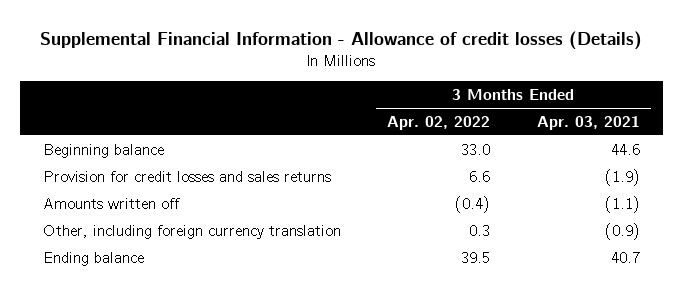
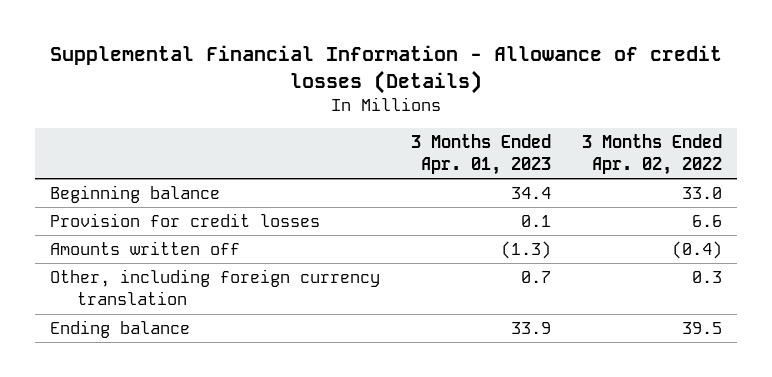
- | 3 Months Ended Apr. 02, 2022 | 3 Months Ended Apr. 03, 2021
+ | 3 Months Ended Apr. 01, 2023 | 3 Months Ended Apr. 02, 2022
- Provision for credit losses and sales returns | 6.6 | (1.9)
+ Provision for credit losses | 0.1 | 6.6

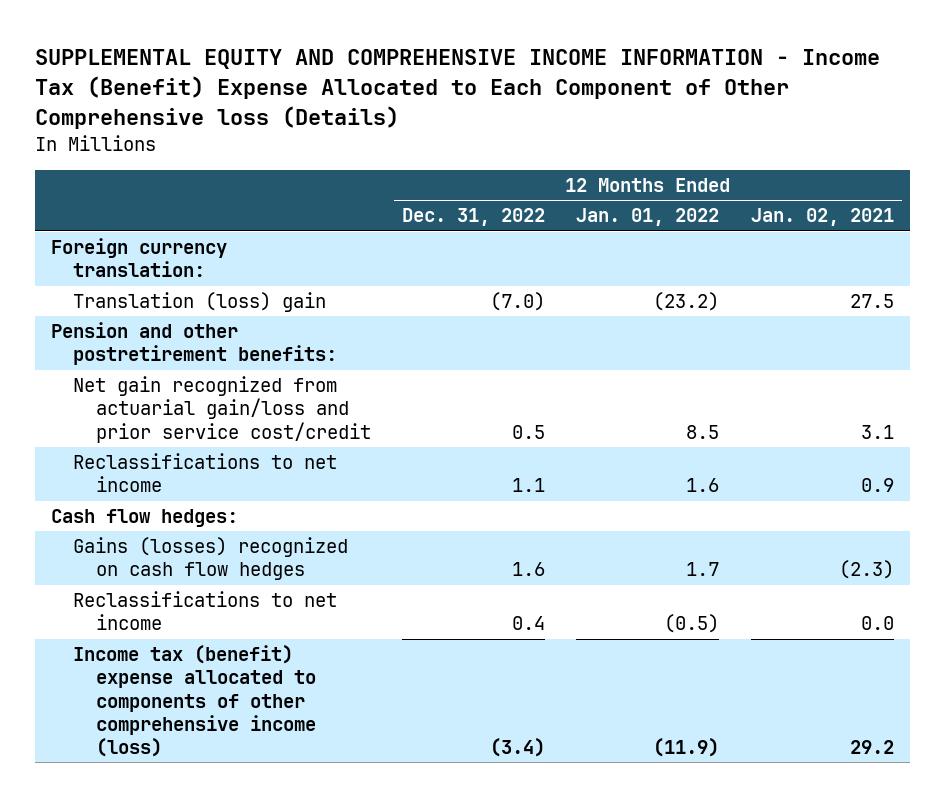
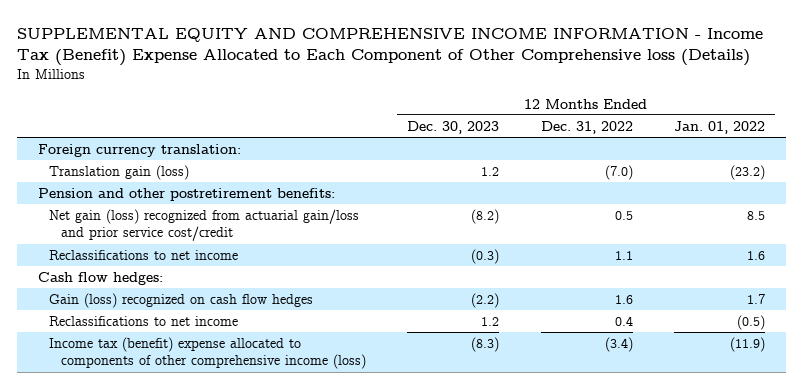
- | 12 Months Ended Dec. 31, 2022 | 12 Months Ended Jan. 01, 2022 | 12 Months Ended Jan. 02, 2021
+ | 12 Months Ended Dec. 30, 2023 | 12 Months Ended Dec. 31, 2022 | 12 Months Ended Jan. 01, 2022
- Translation (loss) gain | (7.0) | (23.2) | 27.5
+ Translation gain (loss) | 1.2 | (7.0) | (23.2)
- Net gain recognized from actuarial gain/loss and prior service cost/credit | 0.5 | 8.5 | 3.1
+ Net gain (loss) recognized from actuarial gain/loss and prior service cost/credit | (8.2) | 0.5 | 8.5
- Gains (losses) recognized on cash flow hedges | 1.6 | 1.7 | (2.3)
+ Gain (loss) recognized on cash flow hedges | (2.2) | 1.6 | 1.7

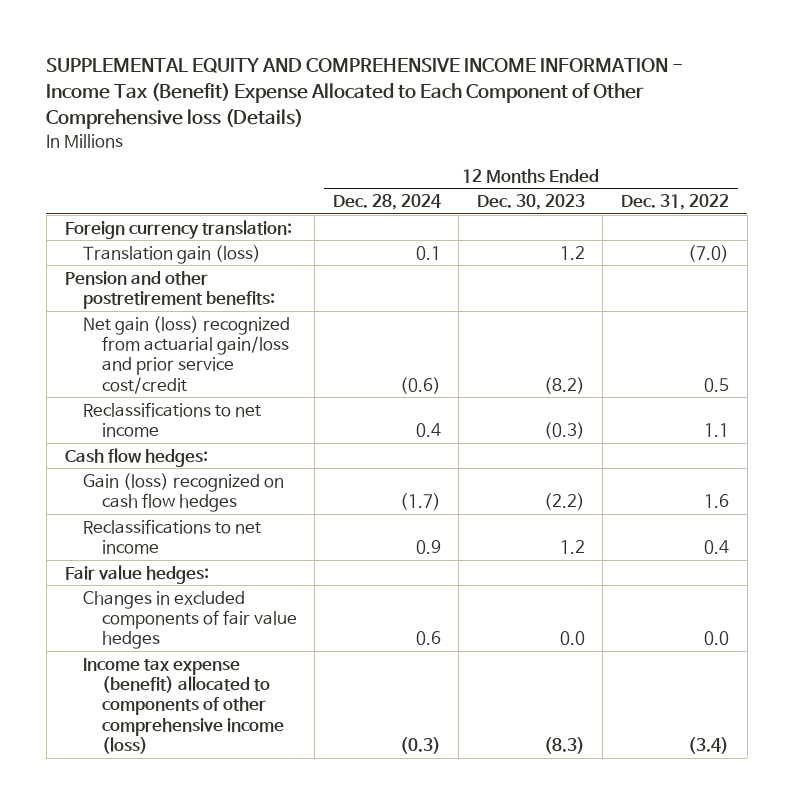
- | 12 Months Ended Dec. 30, 2023 | 12 Months Ended Dec. 31, 2022 | 12 Months Ended Jan. 01, 2022
+ | 12 Months Ended Dec. 28, 2024 | 12 Months Ended Dec. 30, 2023 | 12 Months Ended Dec. 31, 2022
- Income tax (benefit) expense allocated to components of other comprehensive income (loss) | (8.3) | (3.4) | (11.9)
+ Fair value hedges:
+ Changes in excluded components of fair value hedges | 0.6 | 0.0 | 0.0
+ Income tax expense (benefit) allocated to components of other comprehensive income (loss) | (0.3) | (8.3) | (3.4)

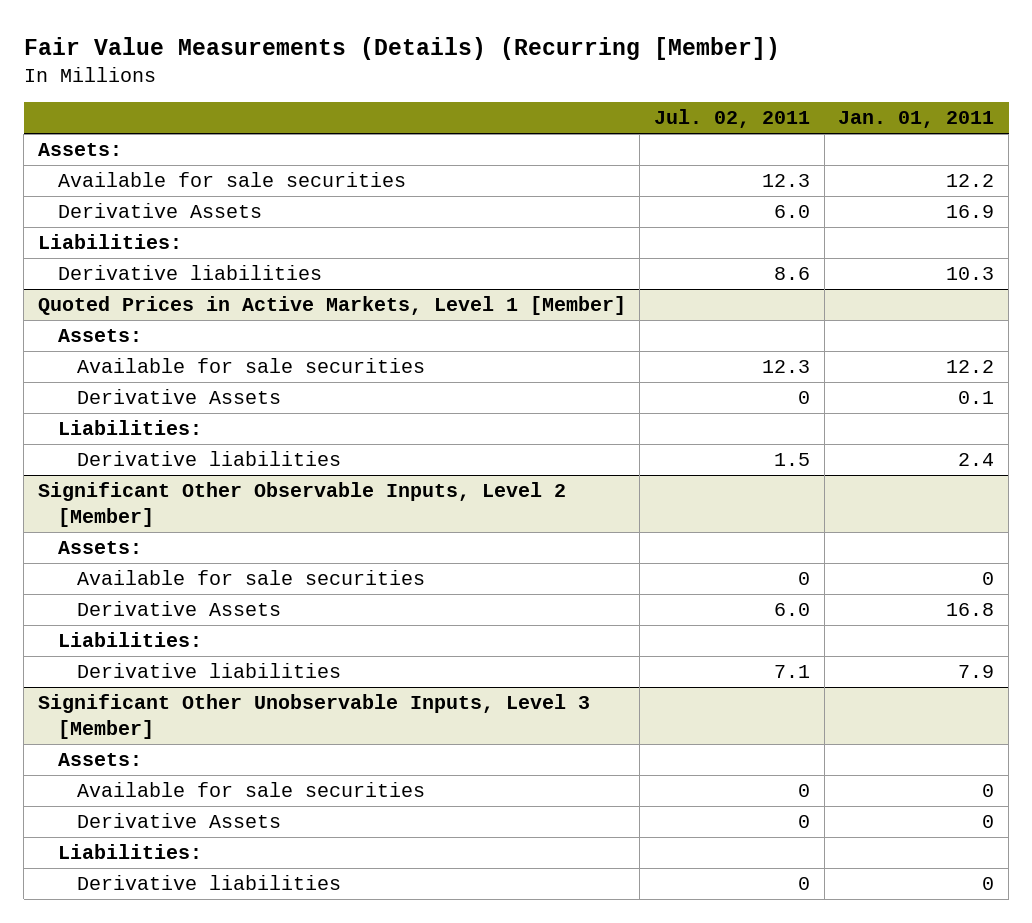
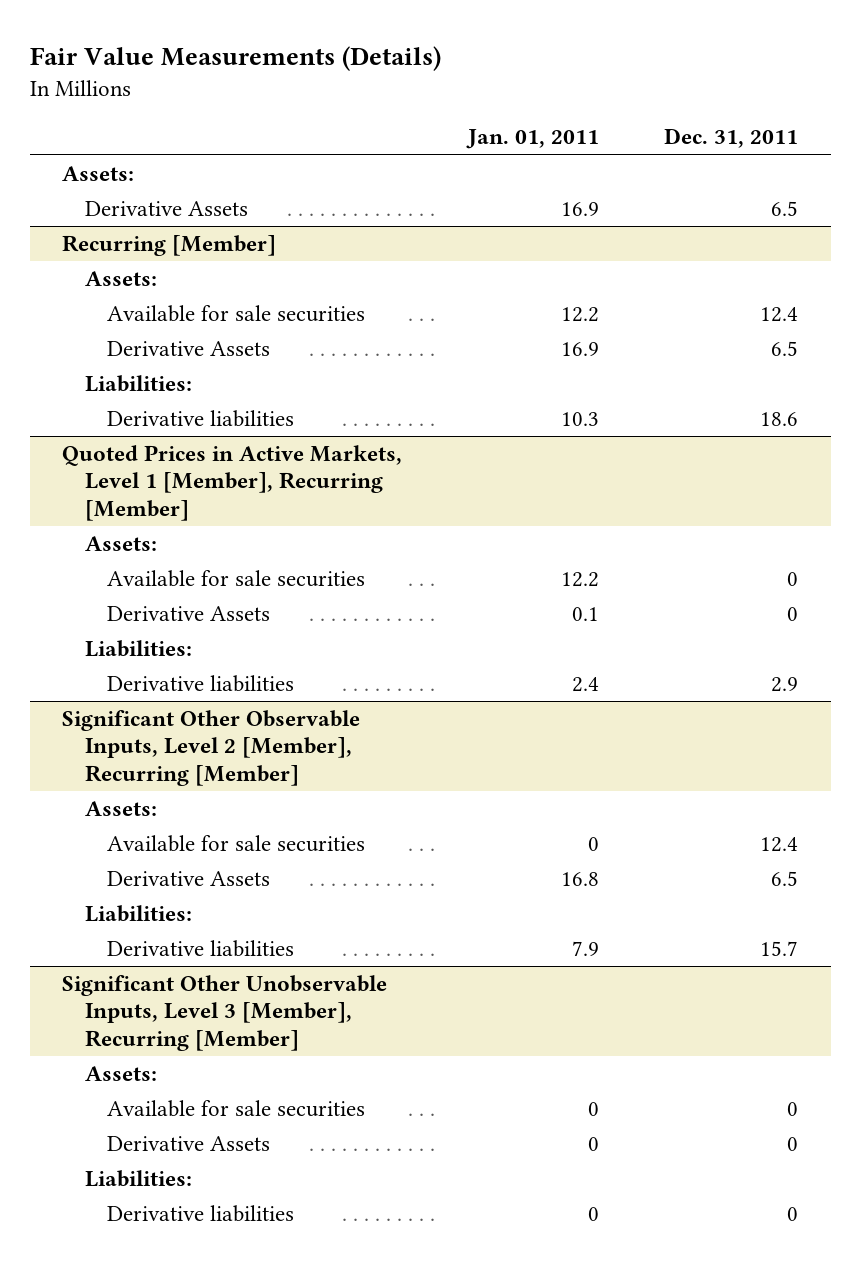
- Fair Value Measurements (Details) (Recurring [Member])
+ Fair Value Measurements (Details)
- | Jul. 02, 2011 | Jan. 01, 2011
+ | Jan. 01, 2011 | Dec. 31, 2011
+ Derivative Assets | 16.9 | 6.5
+ Recurring [Member]
+ Assets:
- Quoted Prices in Active Markets, Level 1 [Member]
+ Quoted Prices in Active Markets, Level 1 [Member], Recurring [Member]
- Significant Other Observable Inputs, Level 2 [Member]
+ Significant Other Observable Inputs, Level 2 [Member], Recurring [Member]
- Significant Other Unobservable Inputs, Level 3 [Member]
+ Significant Other Unobservable Inputs, Level 3 [Member], Recurring [Member]

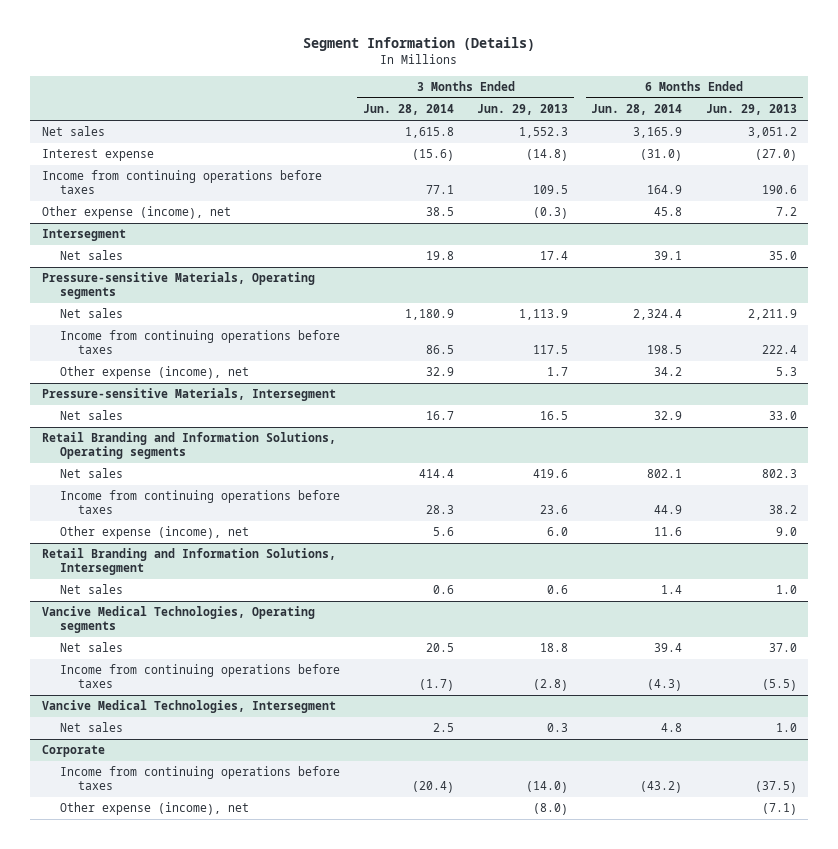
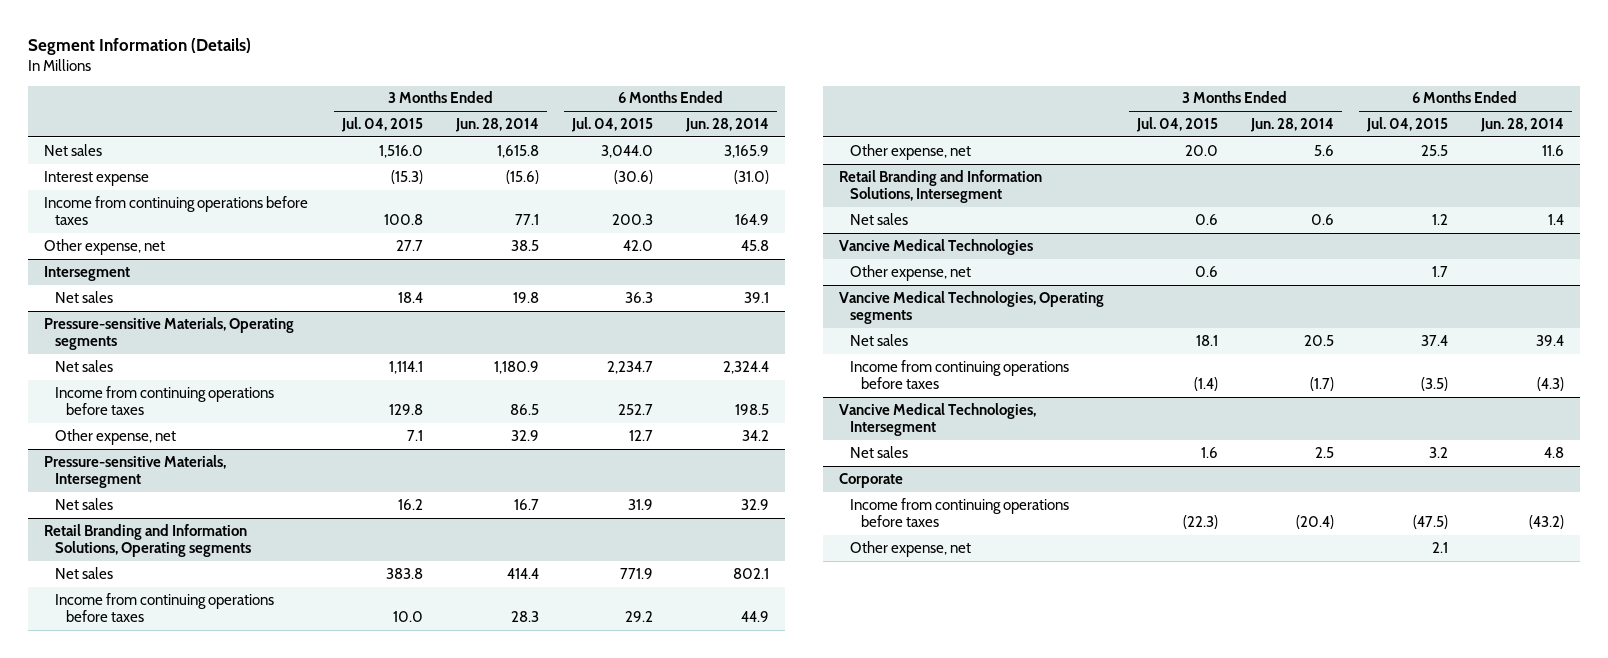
- | 3 Months Ended Jun. 28, 2014 | 3 Months Ended Jun. 29, 2013 | 6 Months Ended Jun. 28, 2014 | 6 Months Ended Jun. 29, 2013
+ | 3 Months Ended Jul. 04, 2015 | 3 Months Ended Jun. 28, 2014 | 6 Months Ended Jul. 04, 2015 | 6 Months Ended Jun. 28, 2014
- Other expense (income), net | 38.5 | (0.3) | 45.8 | 7.2
+ Other expense, net | 27.7 | 38.5 | 42.0 | 45.8
@ Pressure-sensitive Materials, Operating segments
- Other expense (income), net | 32.9 | 1.7 | 34.2 | 5.3
+ Other expense, net | 7.1 | 32.9 | 12.7 | 34.2
@ Retail Branding and Information Solutions, Operating segments
- Other expense (income), net | 5.6 | 6.0 | 11.6 | 9.0
+ Other expense, net | 20.0 | 5.6 | 25.5 | 11.6
+ Vancive Medical Technologies
+ Other expense, net | 0.6 | | 1.7 |
@ Corporate
- Other expense (income), net | | (8.0) | | (7.1)
+ Other expense, net | | | 2.1 |

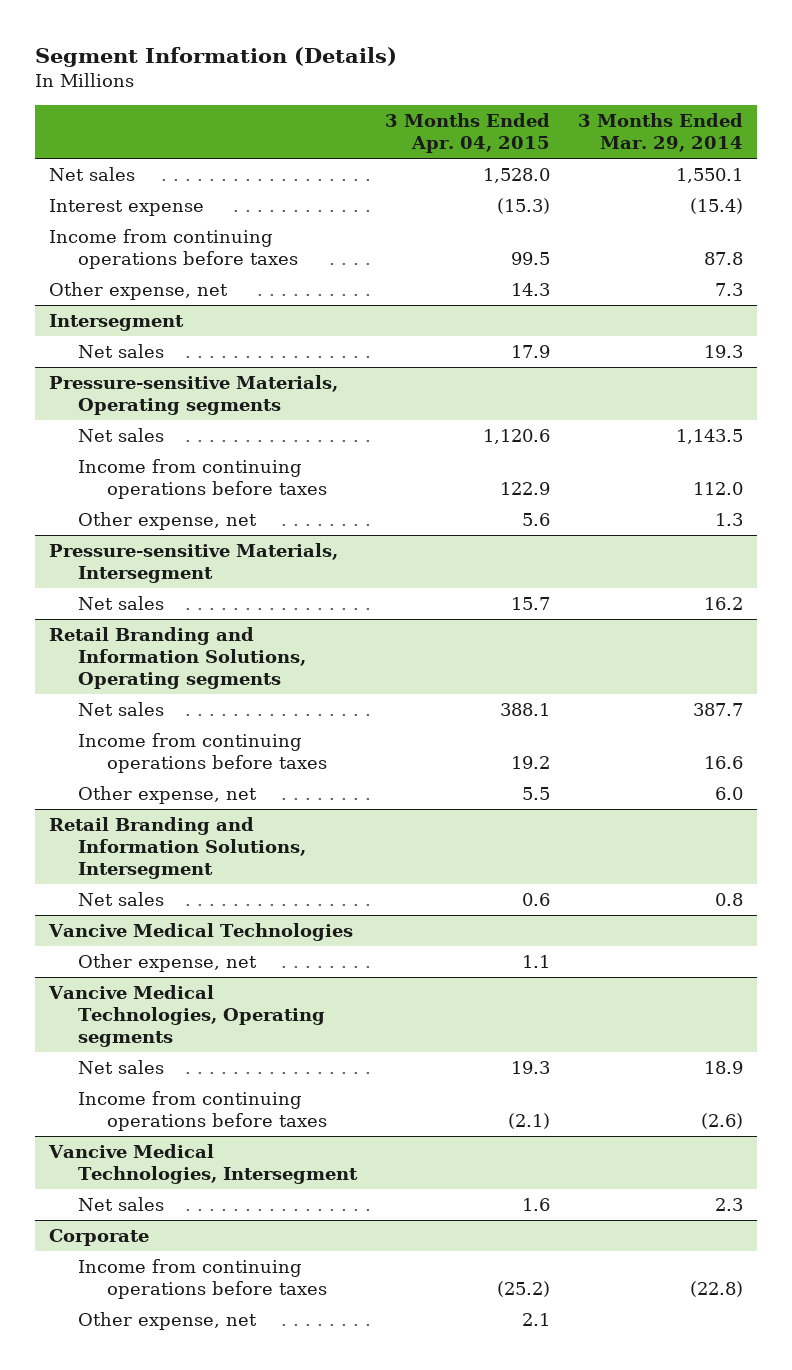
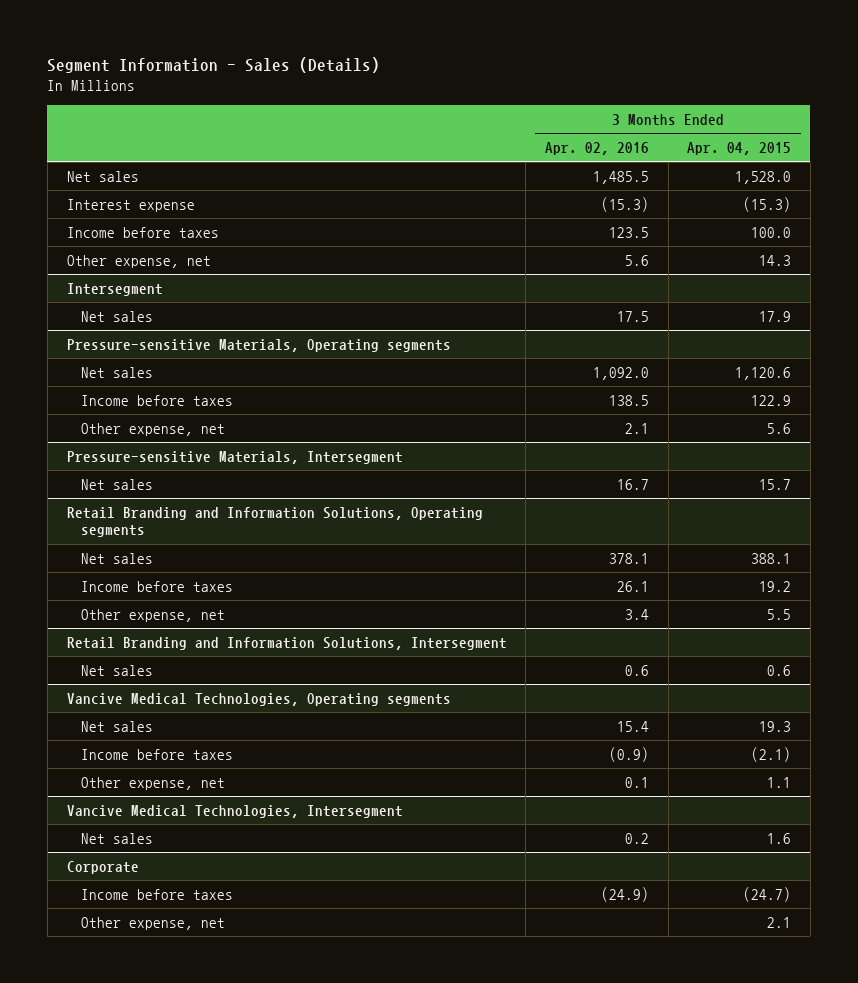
- Segment Information (Details)
+ Segment Information - Sales (Details)
- | 3 Months Ended Apr. 04, 2015 | 3 Months Ended Mar. 29, 2014
+ | 3 Months Ended Apr. 02, 2016 | 3 Months Ended Apr. 04, 2015
- Income from continuing operations before taxes | 99.5 | 87.8
+ Income before taxes | 123.5 | 100.0
@ Pressure-sensitive Materials, Operating segments
- Income from continuing operations before taxes | 122.9 | 112.0
+ Income before taxes | 138.5 | 122.9
@ Retail Branding and Information Solutions, Operating segments
- Income from continuing operations before taxes | 19.2 | 16.6
+ Income before taxes | 26.1 | 19.2
- Vancive Medical Technologies
- Other expense, net | 1.1 |
@ Vancive Medical Technologies, Operating segments
- Income from continuing operations before taxes | (2.1) | (2.6)
+ Income before taxes | (0.9) | (2.1)
+ Other expense, net | 0.1 | 1.1
@ Corporate
- Income from continuing operations before taxes | (25.2) | (22.8)
+ Income before taxes | (24.9) | (24.7)

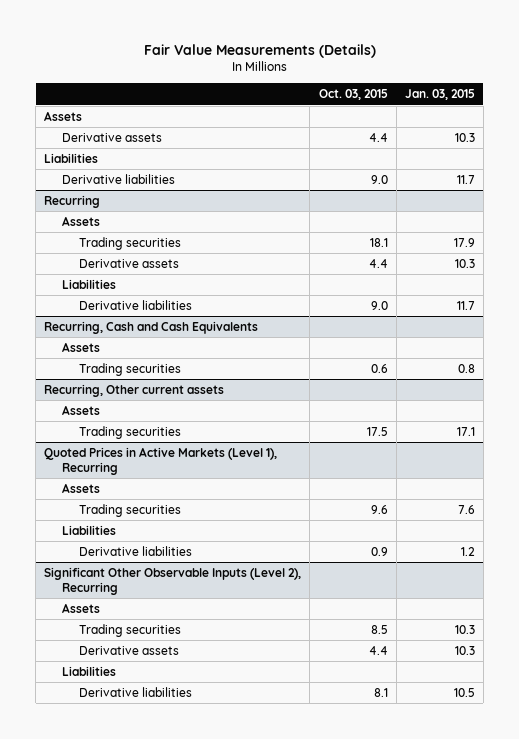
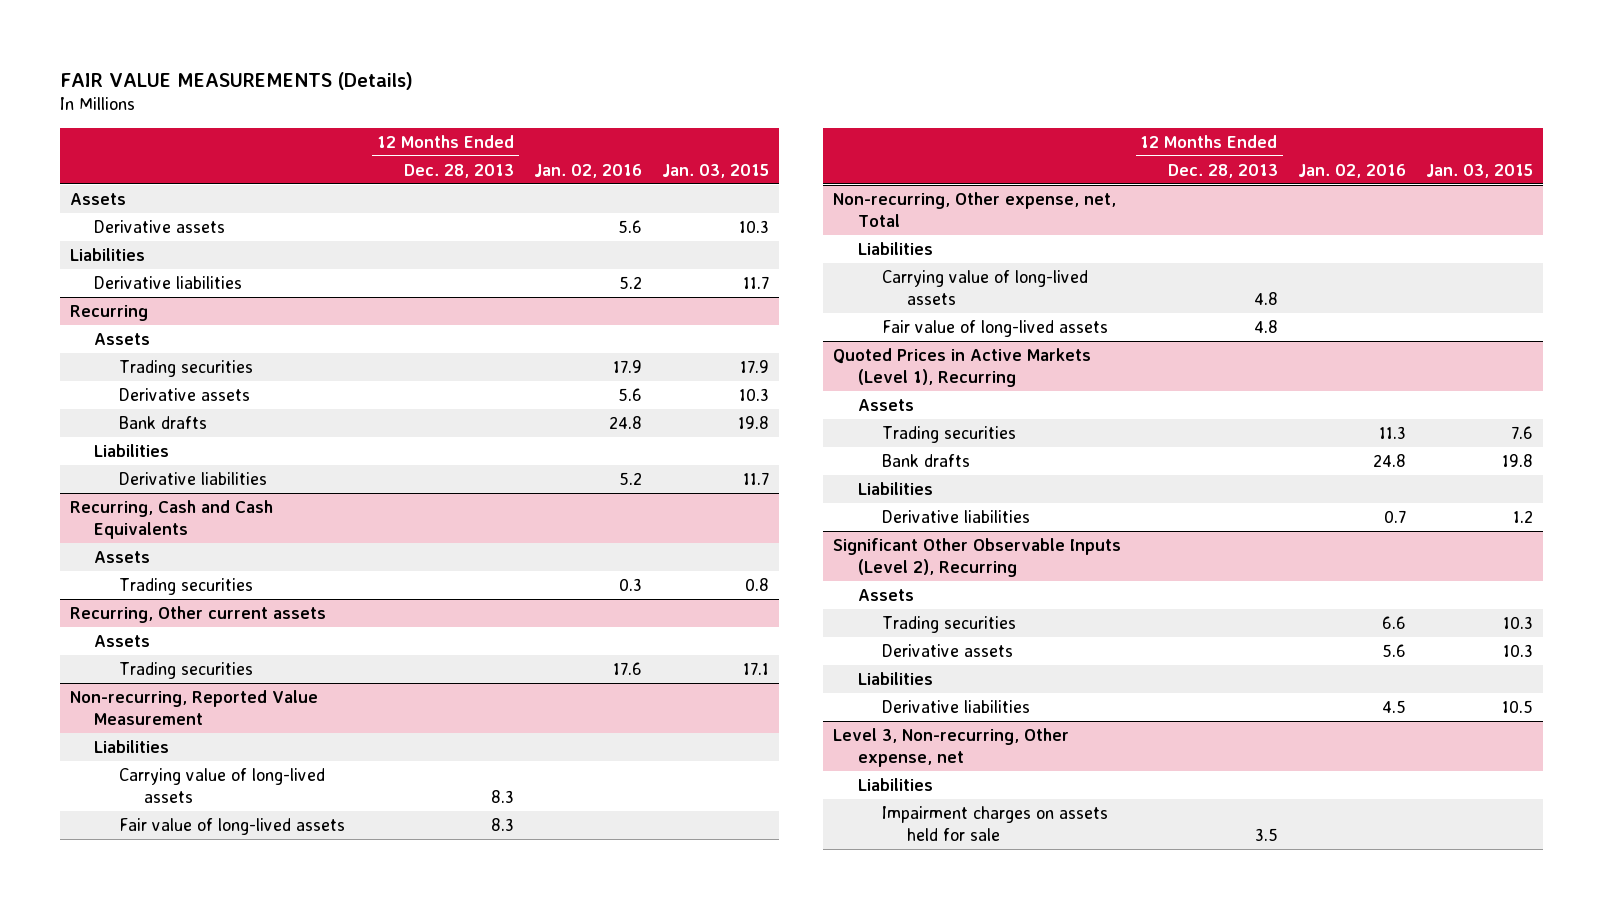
- Fair Value Measurements (Details)
+ FAIR VALUE MEASUREMENTS (Details)
- | Oct. 03, 2015 | Jan. 03, 2015
+ | 12 Months Ended Dec. 28, 2013 | Jan. 02, 2016 | Jan. 03, 2015
@ Recurring
+ Bank drafts | | 24.8 | 19.8
+ Non-recurring, Reported Value Measurement
+ Liabilities
+ Carrying value of long-lived assets | 8.3 | |
+ Fair value of long-lived assets | 8.3 | |
+ Non-recurring, Other expense, net, Total
+ Liabilities
+ Carrying value of long-lived assets | 4.8 | |
+ Fair value of long-lived assets | 4.8 | |
@ Quoted Prices in Active Markets (Level 1), Recurring
+ Bank drafts | | 24.8 | 19.8
+ Level 3, Non-recurring, Other expense, net
+ Liabilities
+ Impairment charges on assets held for sale | 3.5 | |

